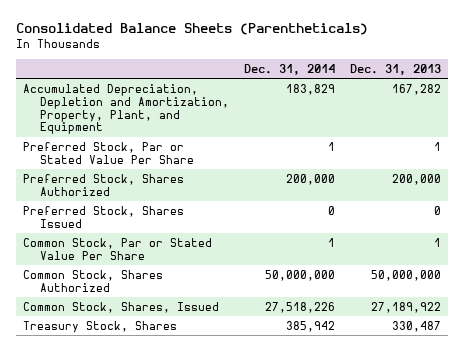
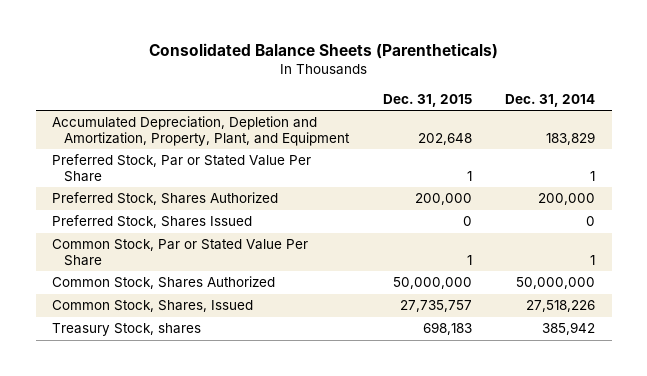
- | Dec. 31, 2014 | Dec. 31, 2013
+ | Dec. 31, 2015 | Dec. 31, 2014
- Treasury Stock, Shares | 385,942 | 330,487
+ Treasury Stock, shares | 698,183 | 385,942

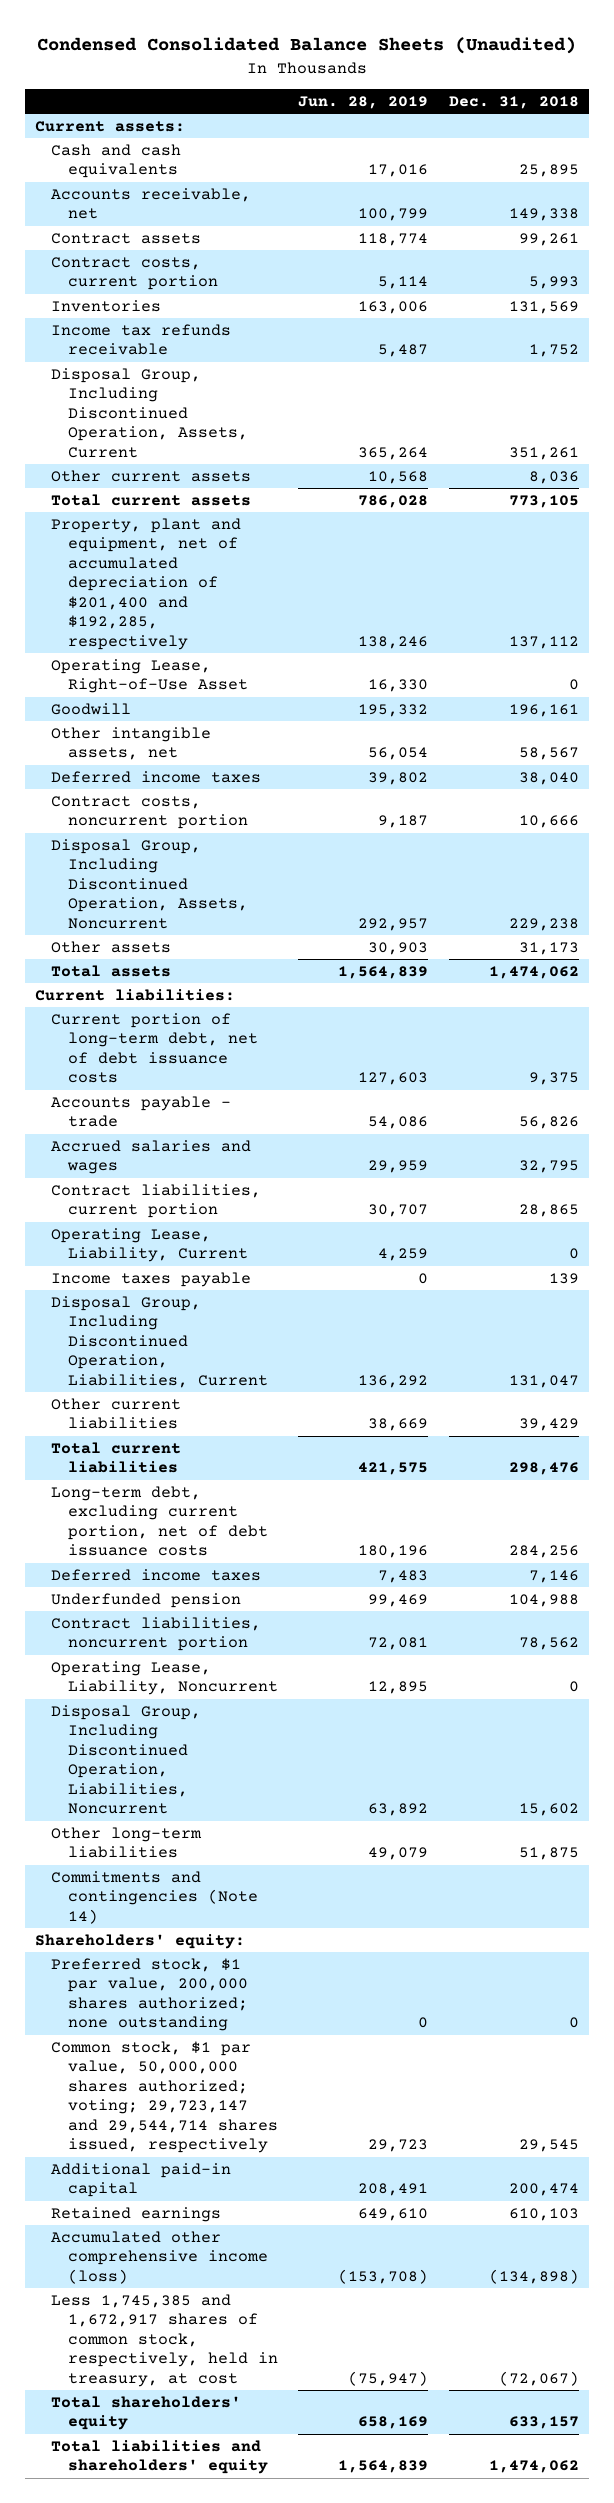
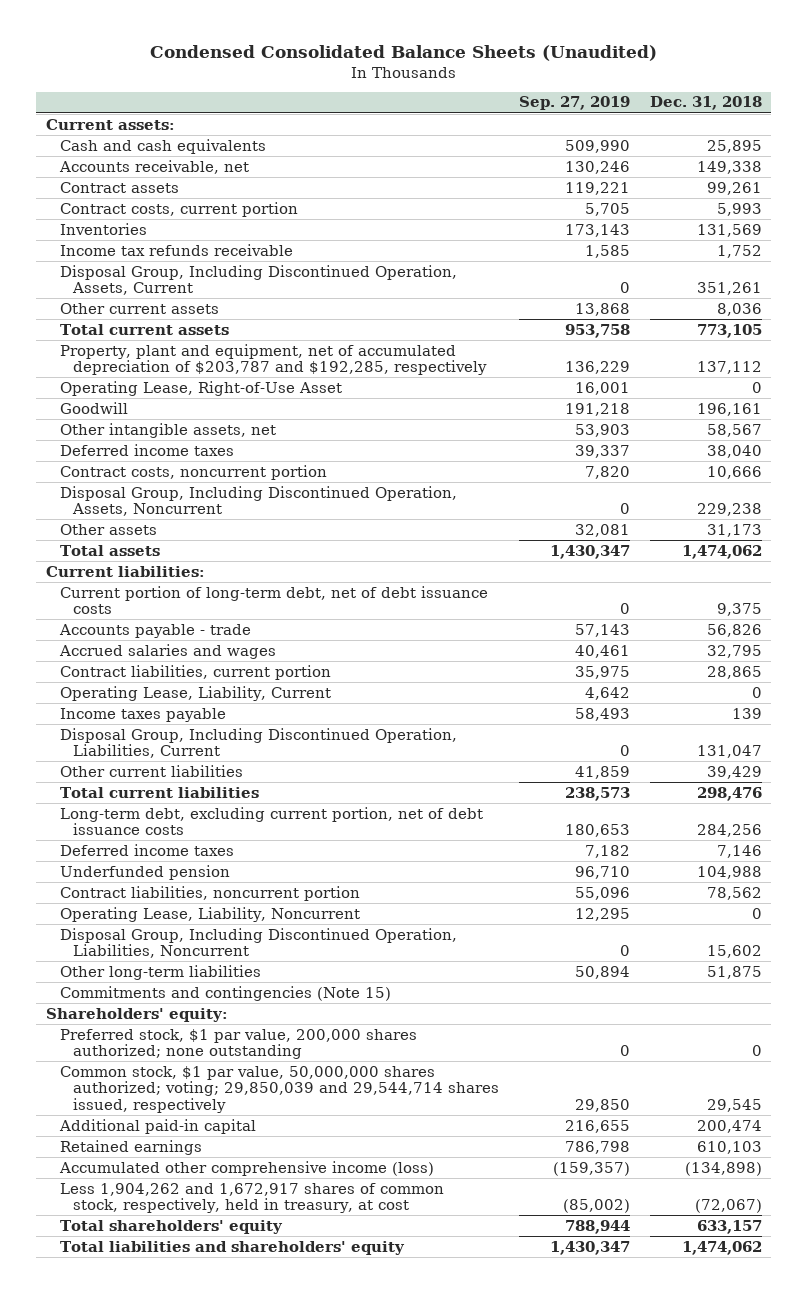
- | Jun. 28, 2019 | Dec. 31, 2018
+ | Sep. 27, 2019 | Dec. 31, 2018
- Property, plant and equipment, net of accumulated depreciation of $201,400 and $192,285, respectively | 138,246 | 137,112
+ Property, plant and equipment, net of accumulated depreciation of $203,787 and $192,285, respectively | 136,229 | 137,112
- Commitments and contingencies (Note 14)
+ Commitments and contingencies (Note 15)
- Common stock, $1 par value, 50,000,000 shares authorized; voting; 29,723,147 and 29,544,714 shares issued, respectively | 29,723 | 29,545
+ Common stock, $1 par value, 50,000,000 shares authorized; voting; 29,850,039 and 29,544,714 shares issued, respectively | 29,850 | 29,545
- Less 1,745,385 and 1,672,917 shares of common stock, respectively, held in treasury, at cost | (75,947) | (72,067)
+ Less 1,904,262 and 1,672,917 shares of common stock, respectively, held in treasury, at cost | (85,002) | (72,067)

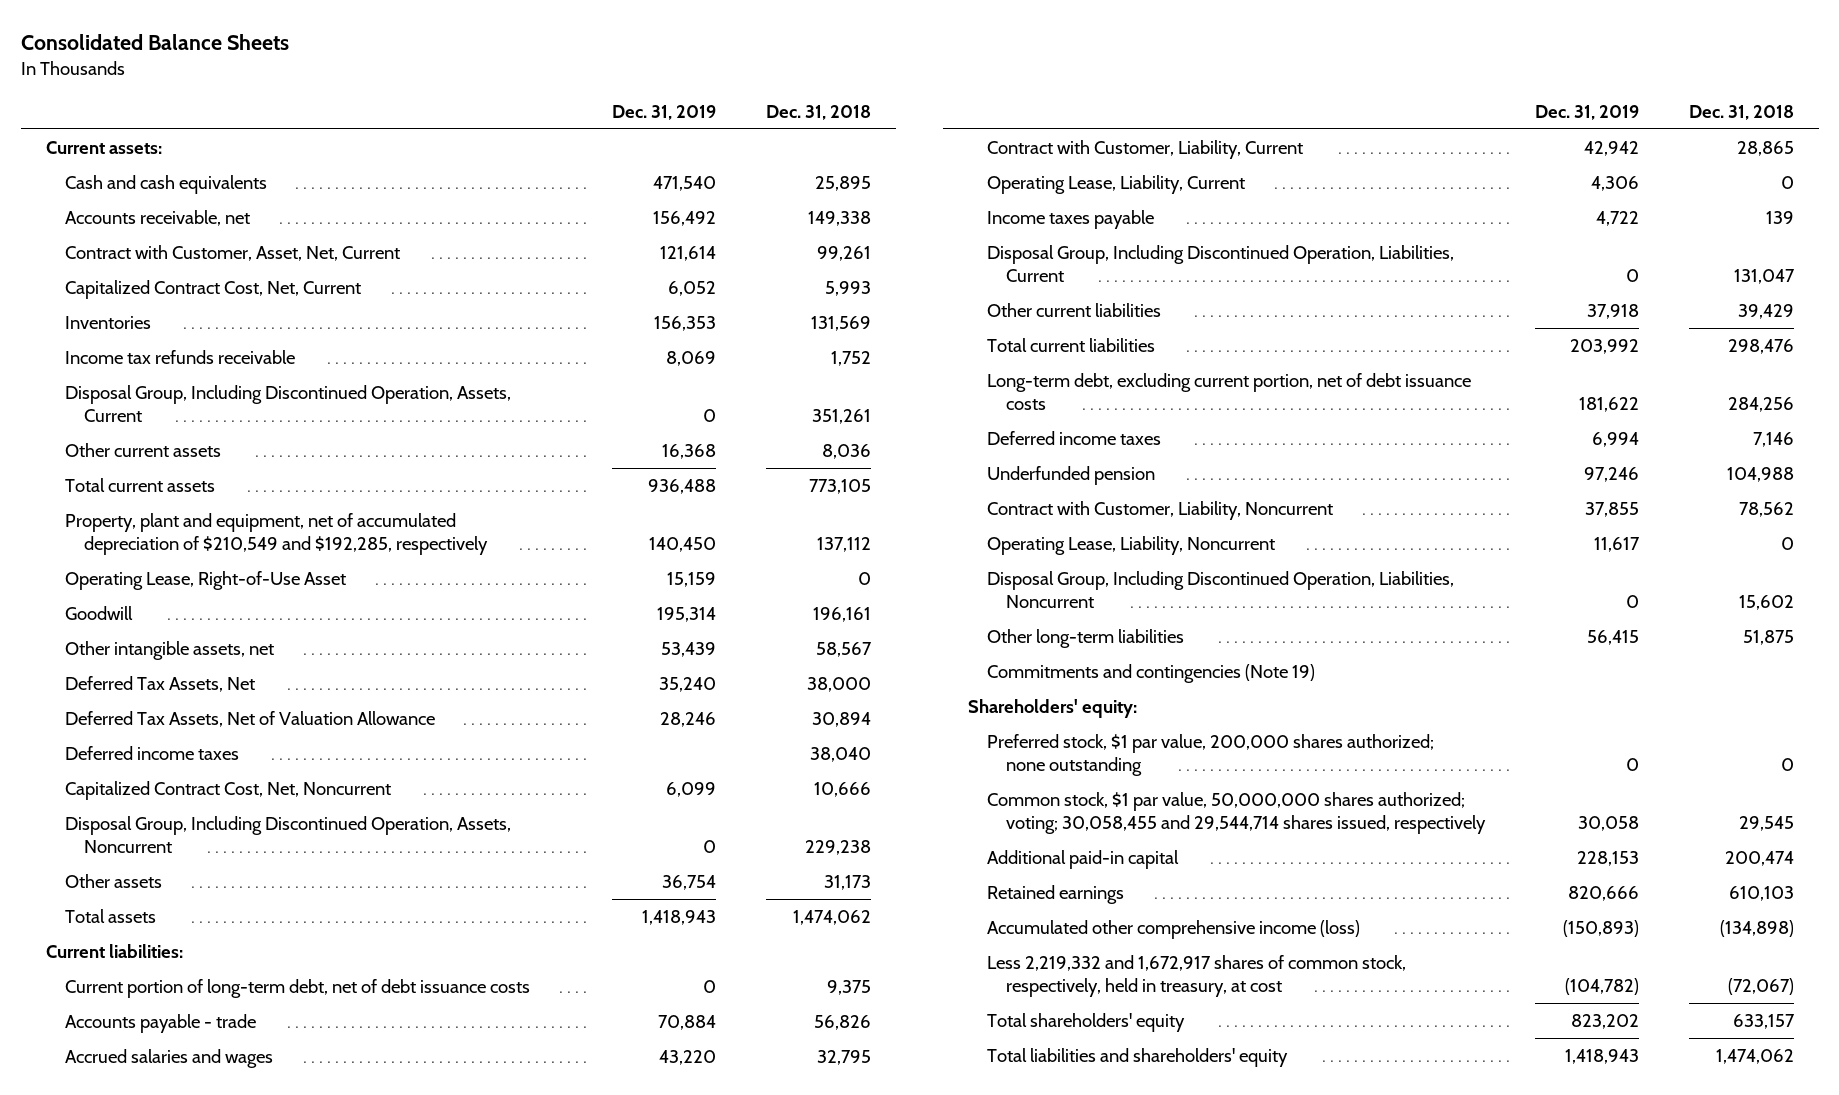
- Condensed Consolidated Balance Sheets (Unaudited)
+ Consolidated Balance Sheets
- | Sep. 27, 2019 | Dec. 31, 2018
+ | Dec. 31, 2019 | Dec. 31, 2018
- Contract assets | 119,221 | 99,261
- Contract costs, current portion | 5,705 | 5,993
+ Contract with Customer, Asset, Net, Current | 121,614 | 99,261
+ Capitalized Contract Cost, Net, Current | 6,052 | 5,993
- Property, plant and equipment, net of accumulated depreciation of $203,787 and $192,285, respectively | 136,229 | 137,112
+ Property, plant and equipment, net of accumulated depreciation of $210,549 and $192,285, respectively | 140,450 | 137,112
+ Deferred Tax Assets, Net | 35,240 | 38,000
+ Deferred Tax Assets, Net of Valuation Allowance | 28,246 | 30,894
- Contract costs, noncurrent portion | 7,820 | 10,666
+ Capitalized Contract Cost, Net, Noncurrent | 6,099 | 10,666
- Contract liabilities, current portion | 35,975 | 28,865
+ Contract with Customer, Liability, Current | 42,942 | 28,865
- Contract liabilities, noncurrent portion | 55,096 | 78,562
+ Contract with Customer, Liability, Noncurrent | 37,855 | 78,562
- Commitments and contingencies (Note 15)
+ Commitments and contingencies (Note 19)
- Common stock, $1 par value, 50,000,000 shares authorized; voting; 29,850,039 and 29,544,714 shares issued, respectively | 29,850 | 29,545
+ Common stock, $1 par value, 50,000,000 shares authorized; voting; 30,058,455 and 29,544,714 shares issued, respectively | 30,058 | 29,545
- Less 1,904,262 and 1,672,917 shares of common stock, respectively, held in treasury, at cost | (85,002) | (72,067)
+ Less 2,219,332 and 1,672,917 shares of common stock, respectively, held in treasury, at cost | (104,782) | (72,067)

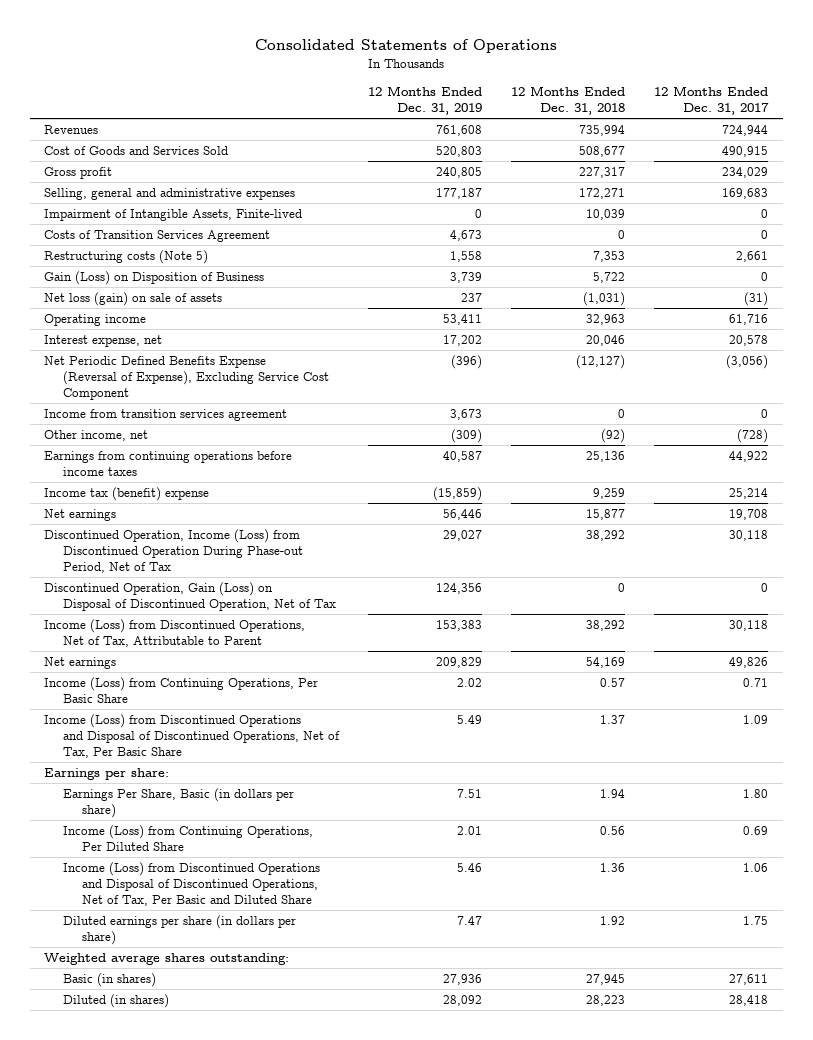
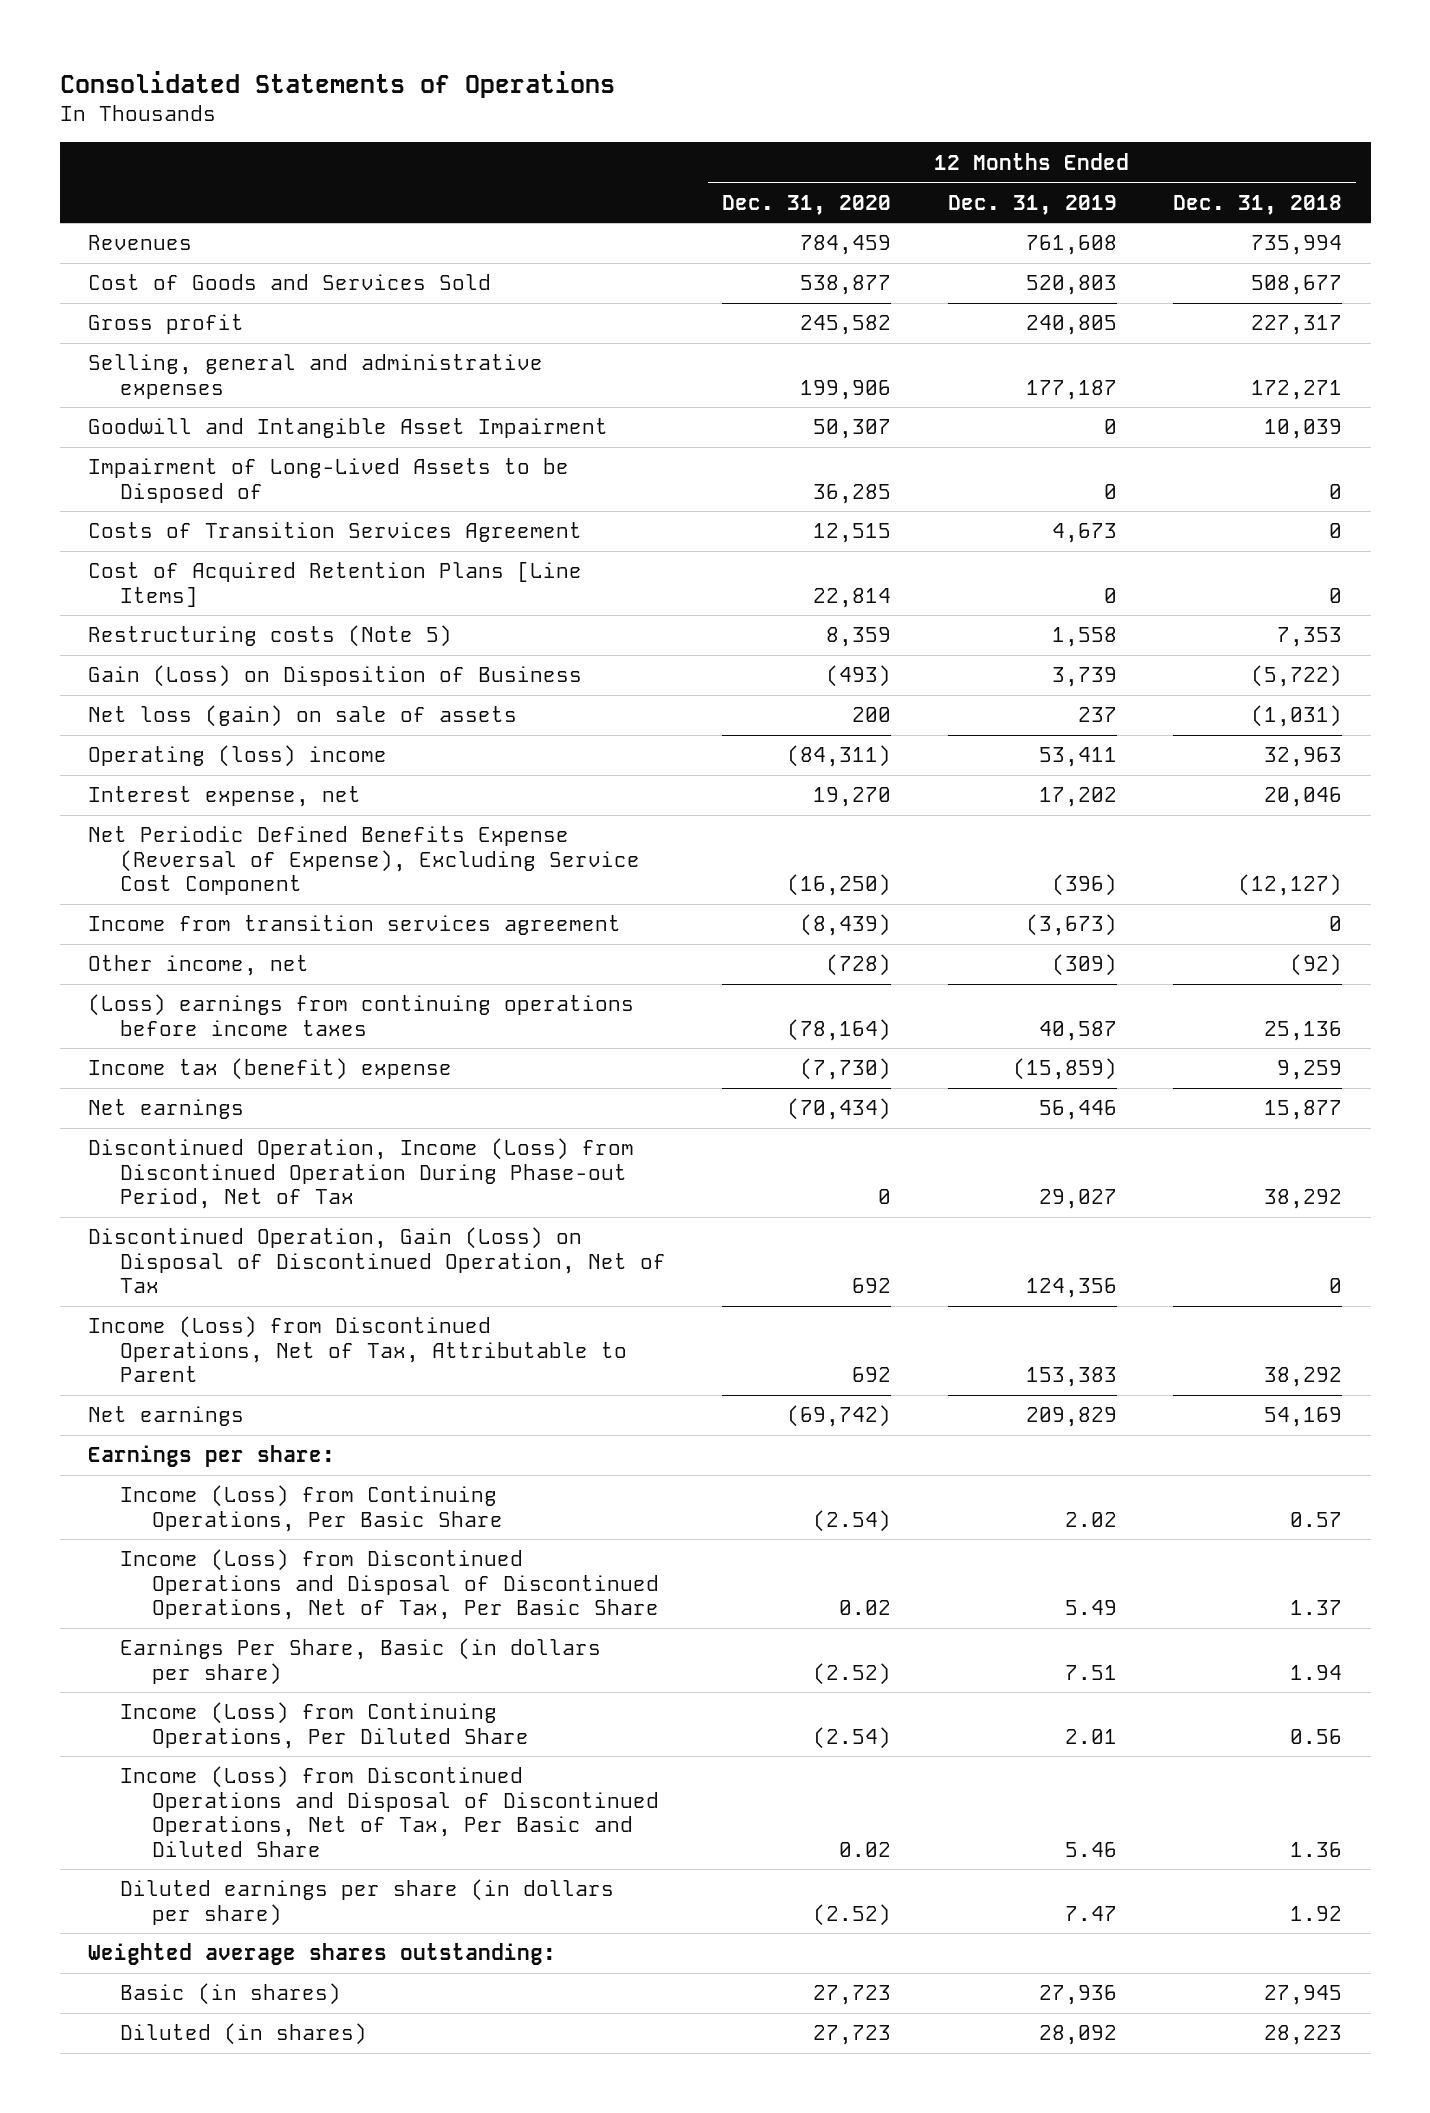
- | 12 Months Ended Dec. 31, 2019 | 12 Months Ended Dec. 31, 2018 | 12 Months Ended Dec. 31, 2017
+ | 12 Months Ended Dec. 31, 2020 | 12 Months Ended Dec. 31, 2019 | 12 Months Ended Dec. 31, 2018
- Impairment of Intangible Assets, Finite-lived | 0 | 10,039 | 0
+ Goodwill and Intangible Asset Impairment | 50,307 | 0 | 10,039
+ Impairment of Long-Lived Assets to be Disposed of | 36,285 | 0 | 0
+ Cost of Acquired Retention Plans [Line Items] | 22,814 | 0 | 0
- Gain (Loss) on Disposition of Business | 3,739 | 5,722 | 0
+ Gain (Loss) on Disposition of Business | (493) | 3,739 | (5,722)
- Operating income | 53,411 | 32,963 | 61,716
+ Operating (loss) income | (84,311) | 53,411 | 32,963
- Income from transition services agreement | 3,673 | 0 | 0
+ Income from transition services agreement | (8,439) | (3,673) | 0
- Earnings from continuing operations before income taxes | 40,587 | 25,136 | 44,922
+ (Loss) earnings from continuing operations before income taxes | (78,164) | 40,587 | 25,136
moved up: Earnings per share:

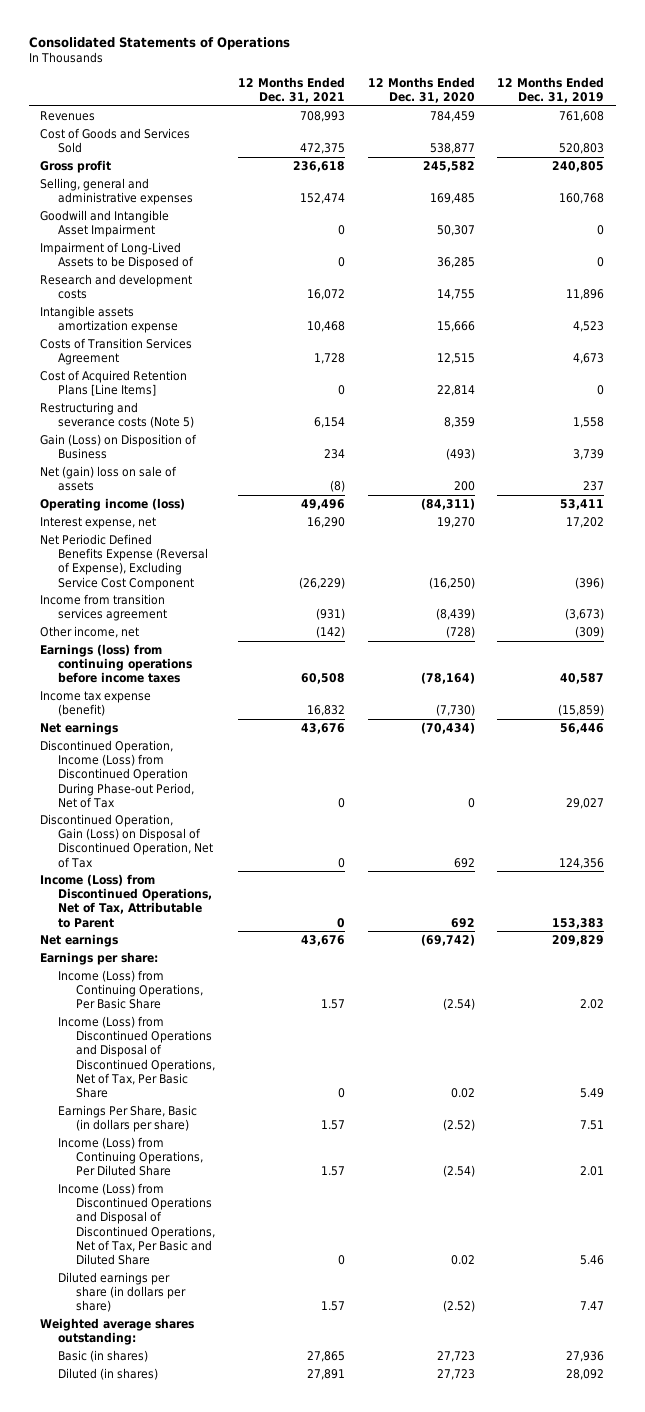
- | 12 Months Ended Dec. 31, 2020 | 12 Months Ended Dec. 31, 2019 | 12 Months Ended Dec. 31, 2018
+ | 12 Months Ended Dec. 31, 2021 | 12 Months Ended Dec. 31, 2020 | 12 Months Ended Dec. 31, 2019
- Selling, general and administrative expenses | 199,906 | 177,187 | 172,271
+ Selling, general and administrative expenses | 152,474 | 169,485 | 160,768
+ Research and development costs | 16,072 | 14,755 | 11,896
+ Intangible assets amortization expense | 10,468 | 15,666 | 4,523
- Restructuring costs (Note 5) | 8,359 | 1,558 | 7,353
+ Restructuring and severance costs (Note 5) | 6,154 | 8,359 | 1,558
- Net loss (gain) on sale of assets | 200 | 237 | (1,031)
- Operating (loss) income | (84,311) | 53,411 | 32,963
+ Net (gain) loss on sale of assets | (8) | 200 | 237
+ Operating income (loss) | 49,496 | (84,311) | 53,411
- (Loss) earnings from continuing operations before income taxes | (78,164) | 40,587 | 25,136
- Income tax (benefit) expense | (7,730) | (15,859) | 9,259
+ Earnings (loss) from continuing operations before income taxes | 60,508 | (78,164) | 40,587
+ Income tax expense (benefit) | 16,832 | (7,730) | (15,859)

